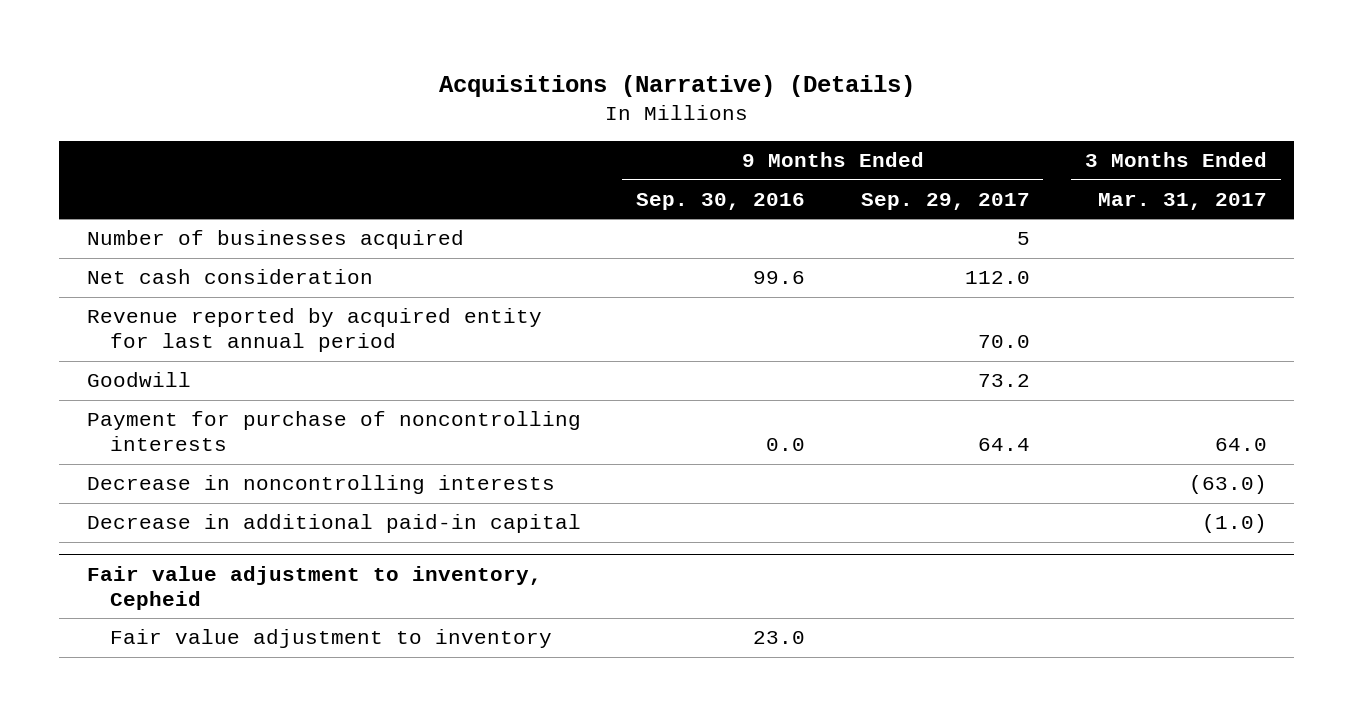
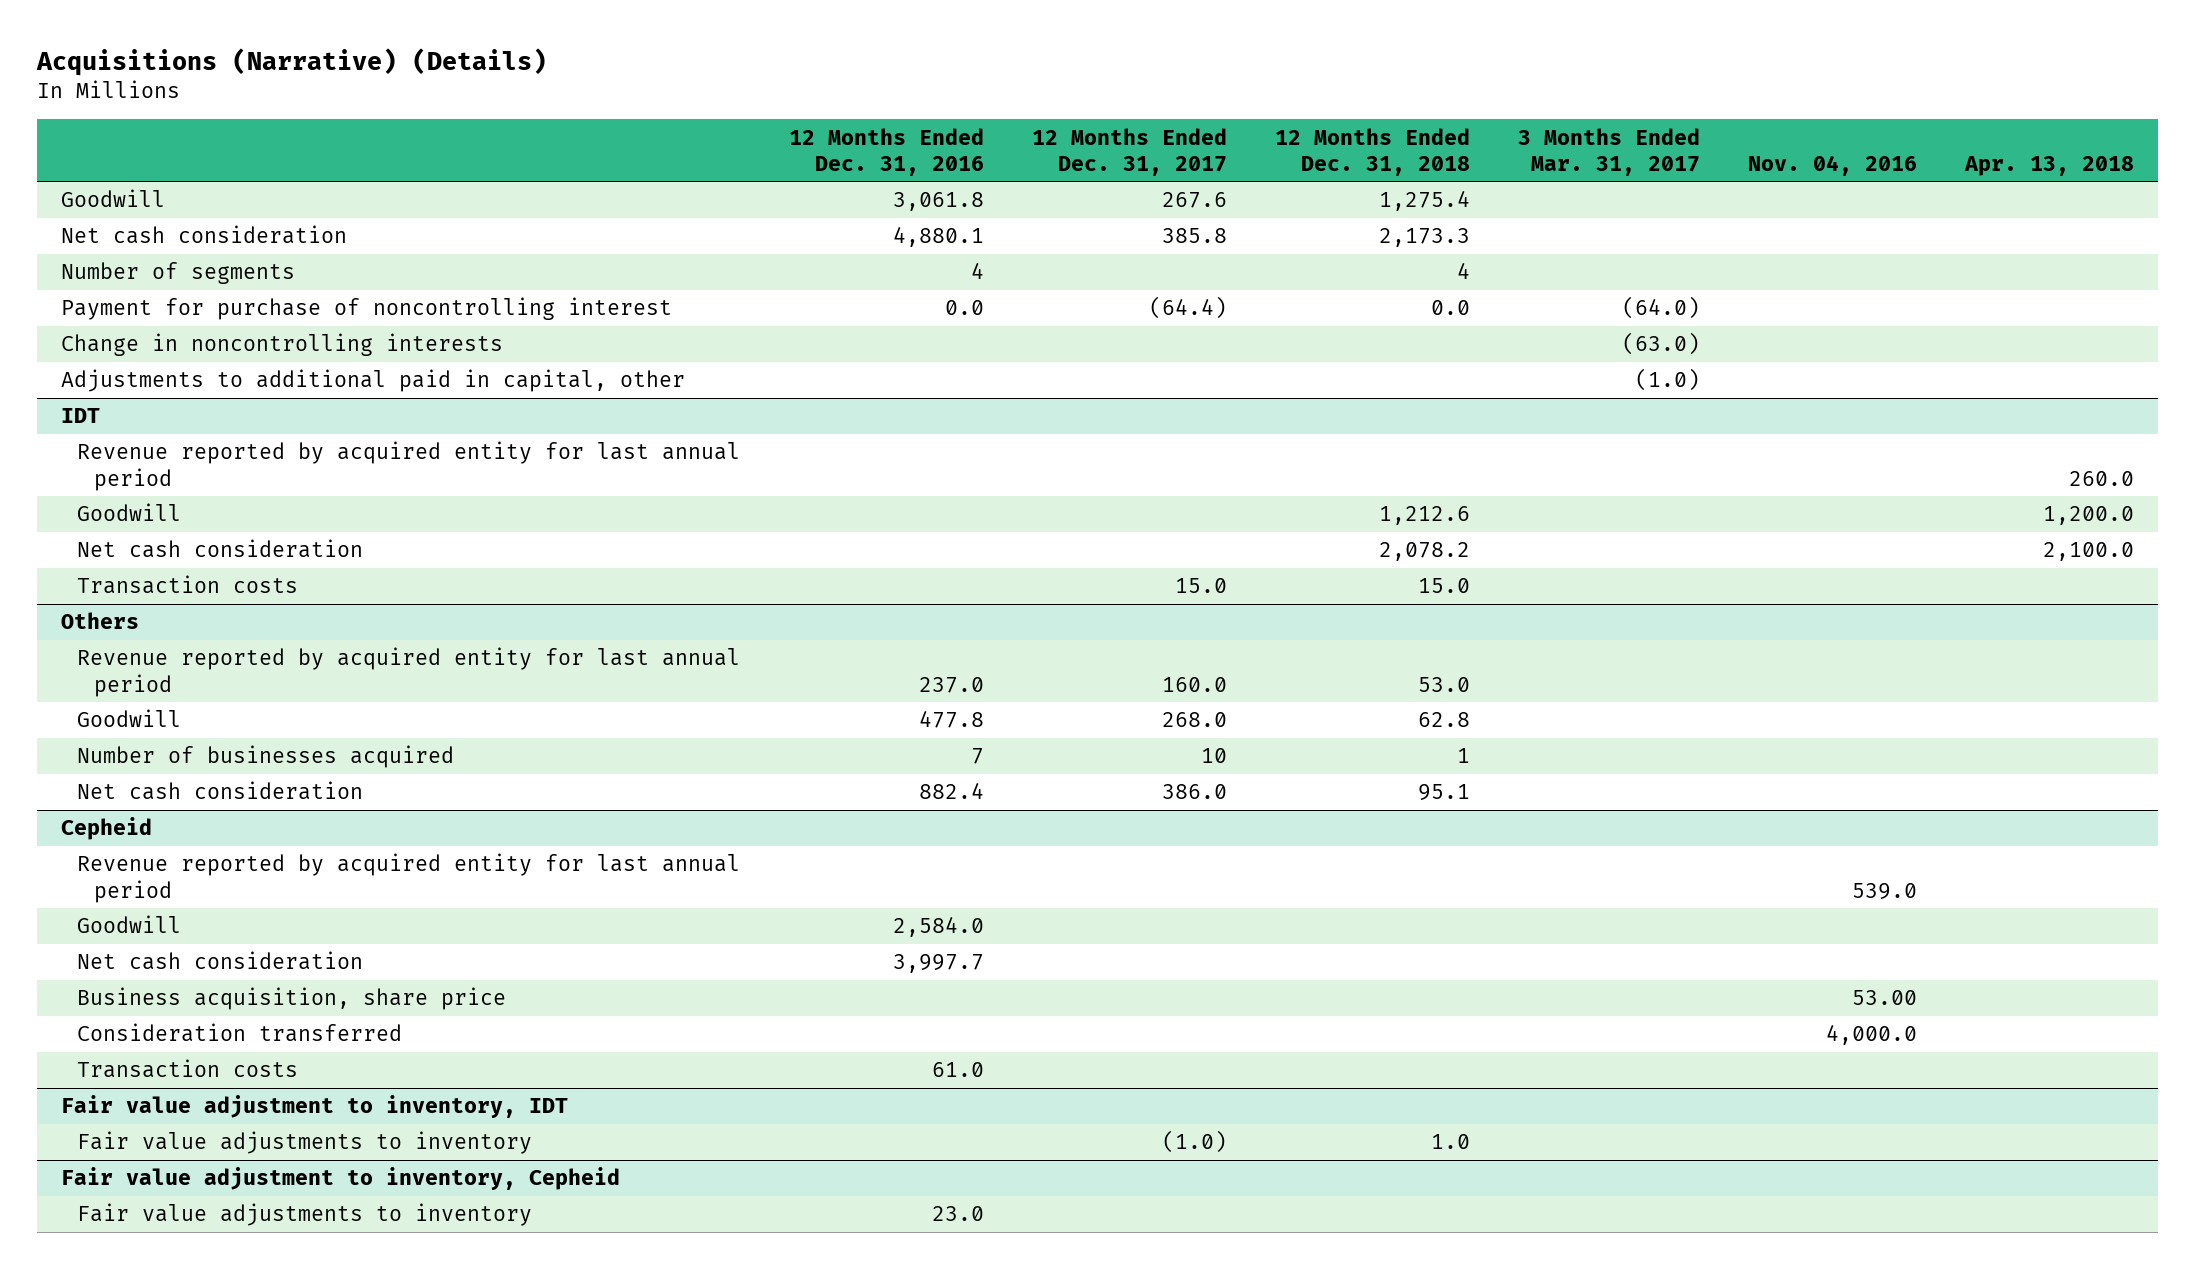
- | 9 Months Ended Sep. 30, 2016 | 9 Months Ended Sep. 29, 2017 | 3 Months Ended Mar. 31, 2017
+ | 12 Months Ended Dec. 31, 2016 | 12 Months Ended Dec. 31, 2017 | 12 Months Ended Dec. 31, 2018 | 3 Months Ended Mar. 31, 2017 | Nov. 04, 2016 | Apr. 13, 2018
- Number of businesses acquired | | 5 |
- Revenue reported by acquired entity for last annual period | | 70.0 |
- Payment for purchase of noncontrolling interests | 0.0 | 64.4 | 64.0
- Decrease in noncontrolling interests | | | (63.0)
- Decrease in additional paid-in capital | | | (1.0)
moved down: Net cash consideration | 4,880.1 | 385.8 | 2,173.3 | | |
+ Number of segments | 4 | | 4 | | |
+ Payment for purchase of noncontrolling interest | 0.0 | (64.4) | 0.0 | (64.0) | |
+ Change in noncontrolling interests | | | | (63.0) | |
+ Adjustments to additional paid in capital, other | | | | (1.0) | |
+ IDT
+ Revenue reported by acquired entity for last annual period | | | | | | 260.0
+ Goodwill | | | 1,212.6 | | | 1,200.0
+ Net cash consideration | | | 2,078.2 | | | 2,100.0
+ Transaction costs | | 15.0 | 15.0 | | |
+ Others
+ Revenue reported by acquired entity for last annual period | 237.0 | 160.0 | 53.0 | | |
+ Goodwill | 477.8 | 268.0 | 62.8 | | |
+ Number of businesses acquired | 7 | 10 | 1 | | |
+ Net cash consideration | 882.4 | 386.0 | 95.1 | | |
+ Cepheid
+ Revenue reported by acquired entity for last annual period | | | | | 539.0 |
+ Goodwill | 2,584.0 | | | | |
+ Net cash consideration | 3,997.7 | | | | |
+ Business acquisition, share price | | | | | 53.00 |
+ Consideration transferred | | | | | 4,000.0 |
+ Transaction costs | 61.0 | | | | |
+ Fair value adjustment to inventory, IDT
+ Fair value adjustments to inventory | | (1.0) | 1.0 | | |
@ Fair value adjustment to inventory, Cepheid
- Fair value adjustment to inventory | 23.0 | |
+ Fair value adjustments to inventory | 23.0 | | | | |

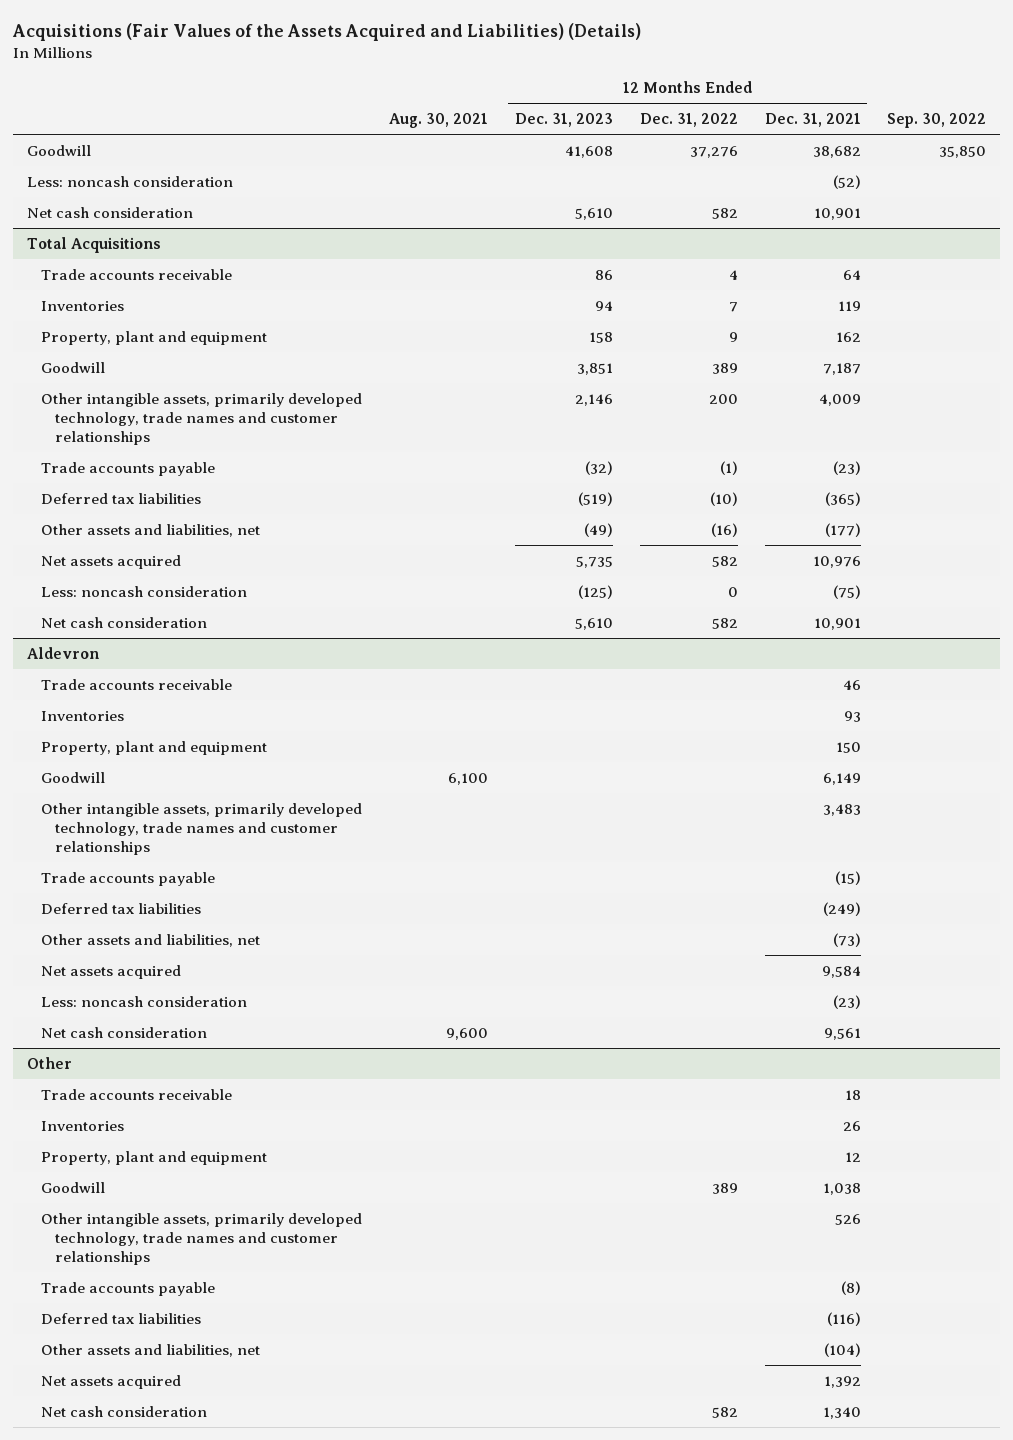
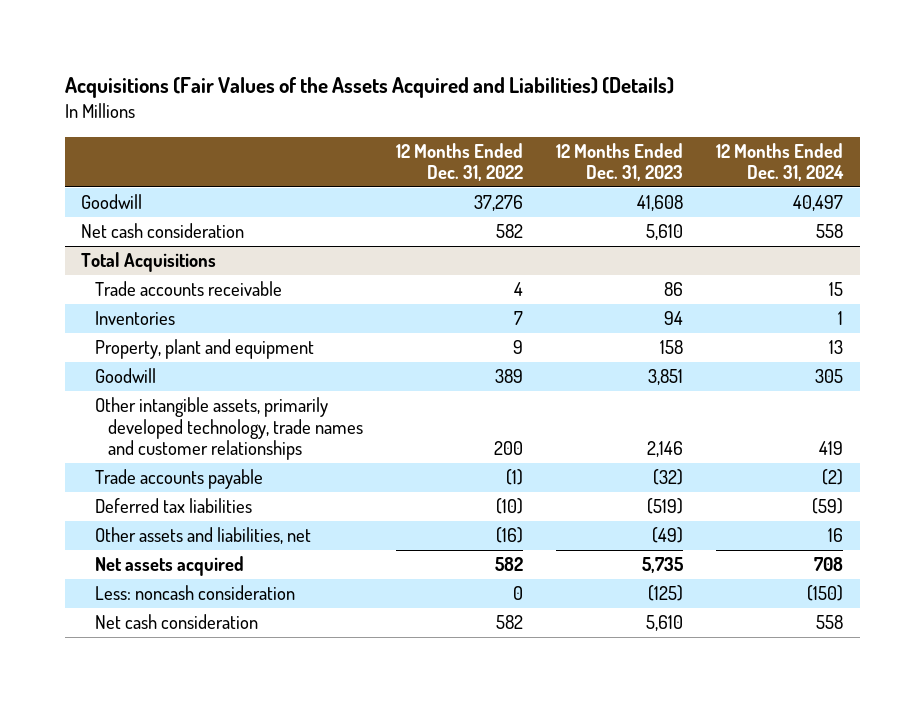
- | Aug. 30, 2021 | 12 Months Ended Dec. 31, 2023 | 12 Months Ended Dec. 31, 2022 | 12 Months Ended Dec. 31, 2021 | Sep. 30, 2022
+ | 12 Months Ended Dec. 31, 2022 | 12 Months Ended Dec. 31, 2023 | 12 Months Ended Dec. 31, 2024
- Less: noncash consideration | | | | (52) |
- Aldevron
- Trade accounts receivable | | | | 46 |
- Inventories | | | | 93 |
- Property, plant and equipment | | | | 150 |
- Goodwill | 6,100 | | | 6,149 |
- Other intangible assets, primarily developed technology, trade names and customer relationships | | | | 3,483 |
- Trade accounts payable | | | | (15) |
- Deferred tax liabilities | | | | (249) |
- Other assets and liabilities, net | | | | (73) |
- Net assets acquired | | | | 9,584 |
- Less: noncash consideration | | | | (23) |
- Net cash consideration | 9,600 | | | 9,561 |
- Other
- Trade accounts receivable | | | | 18 |
- Inventories | | | | 26 |
- Property, plant and equipment | | | | 12 |
- Goodwill | | | 389 | 1,038 |
- Other intangible assets, primarily developed technology, trade names and customer relationships | | | | 526 |
- Trade accounts payable | | | | (8) |
- Deferred tax liabilities | | | | (116) |
- Other assets and liabilities, net | | | | (104) |
- Net assets acquired | | | | 1,392 |
- Net cash consideration | | | 582 | 1,340 |

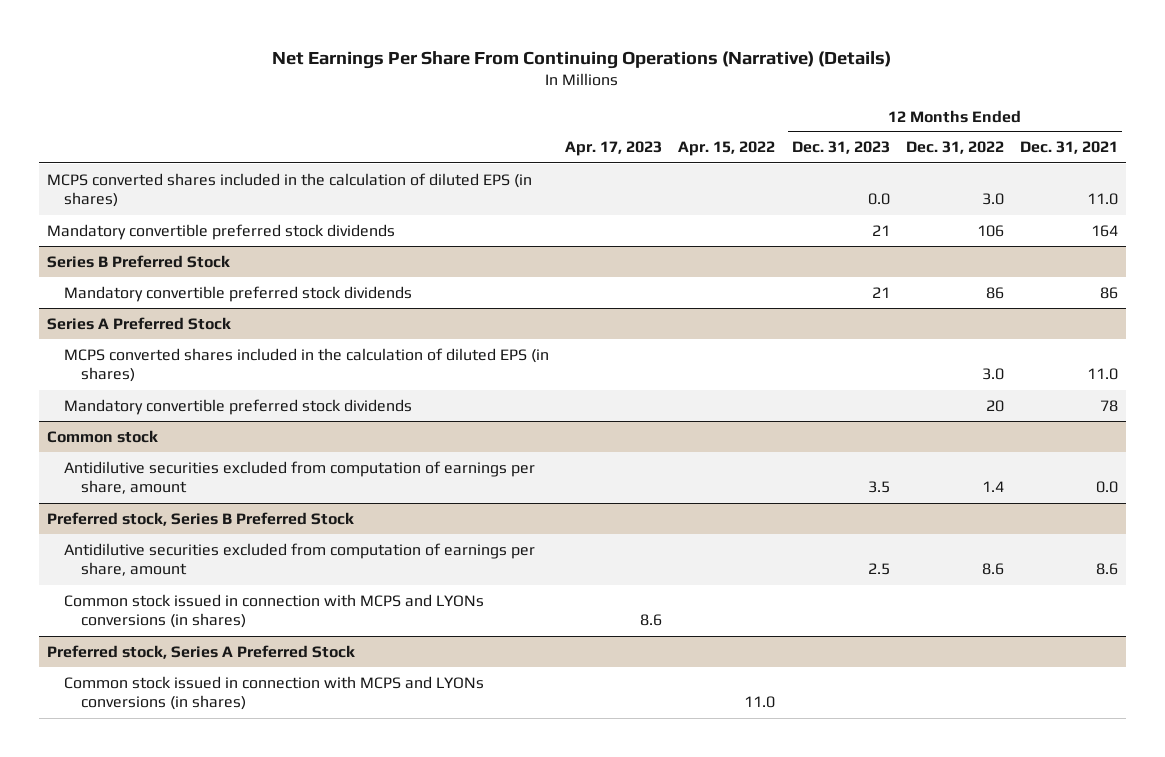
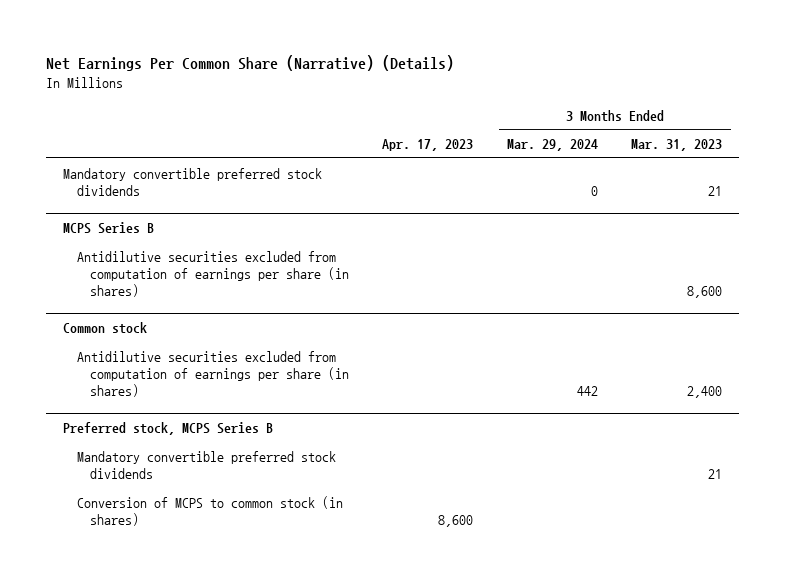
- Net Earnings Per Share From Continuing Operations (Narrative) (Details)
+ Net Earnings Per Common Share (Narrative) (Details)
- | Apr. 17, 2023 | Apr. 15, 2022 | 12 Months Ended Dec. 31, 2023 | 12 Months Ended Dec. 31, 2022 | 12 Months Ended Dec. 31, 2021
+ | Apr. 17, 2023 | 3 Months Ended Mar. 29, 2024 | 3 Months Ended Mar. 31, 2023
- MCPS converted shares included in the calculation of diluted EPS (in shares) | | | 0.0 | 3.0 | 11.0
- Series B Preferred Stock
- Mandatory convertible preferred stock dividends | | | 21 | 86 | 86
- Series A Preferred Stock
- MCPS converted shares included in the calculation of diluted EPS (in shares) | | | | 3.0 | 11.0
- Mandatory convertible preferred stock dividends | | | | 20 | 78
+ MCPS Series B
+ Antidilutive securities excluded from computation of earnings per share (in shares) | | | 8,600
@ Common stock
- Antidilutive securities excluded from computation of earnings per share, amount | | | 3.5 | 1.4 | 0.0
- Preferred stock, Series B Preferred Stock
- Antidilutive securities excluded from computation of earnings per share, amount | | | 2.5 | 8.6 | 8.6
- Common stock issued in connection with MCPS and LYONs conversions (in shares) | 8.6 | | | |
- Preferred stock, Series A Preferred Stock
- Common stock issued in connection with MCPS and LYONs conversions (in shares) | | 11.0 | | |
@ Common stock
+ Antidilutive securities excluded from computation of earnings per share (in shares) | | 442 | 2,400
+ Preferred stock, MCPS Series B
+ Mandatory convertible preferred stock dividends | | | 21
+ Conversion of MCPS to common stock (in shares) | 8,600 | |

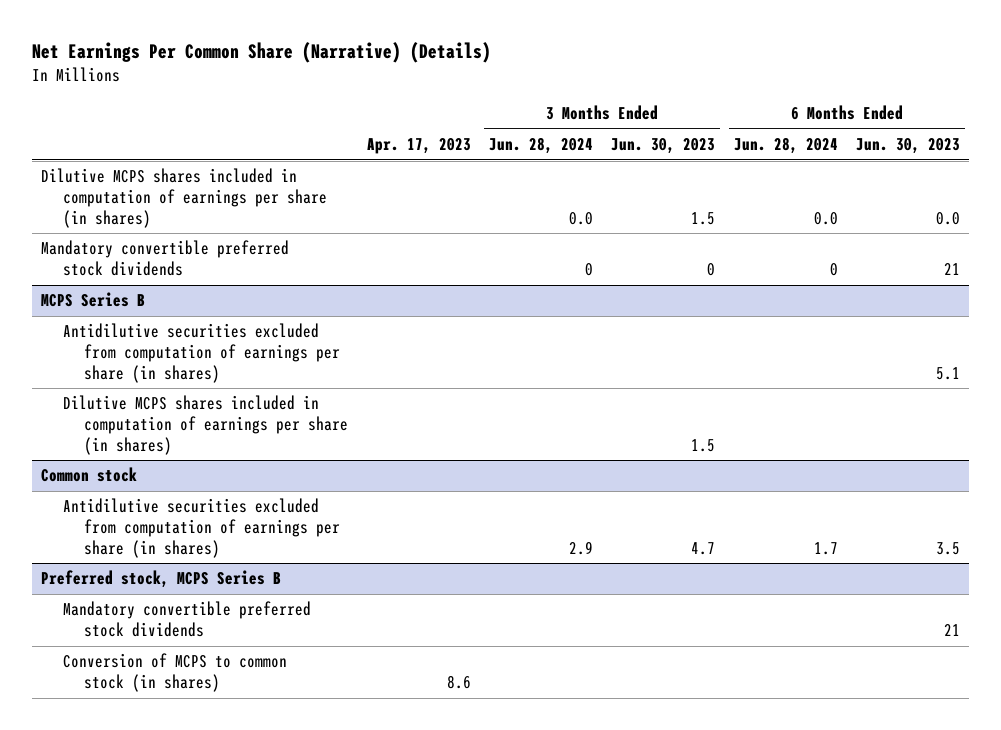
- | Apr. 17, 2023 | 3 Months Ended Mar. 29, 2024 | 3 Months Ended Mar. 31, 2023
+ | Apr. 17, 2023 | 3 Months Ended Jun. 28, 2024 | 3 Months Ended Jun. 30, 2023 | 6 Months Ended Jun. 28, 2024 | 6 Months Ended Jun. 30, 2023
+ Dilutive MCPS shares included in computation of earnings per share (in shares) | | 0.0 | 1.5 | 0.0 | 0.0
@ MCPS Series B
+ Dilutive MCPS shares included in computation of earnings per share (in shares) | | | 1.5 | |
@ Preferred stock, MCPS Series B
- Conversion of MCPS to common stock (in shares) | 8,600 | |
+ Conversion of MCPS to common stock (in shares) | 8.6 | | | |

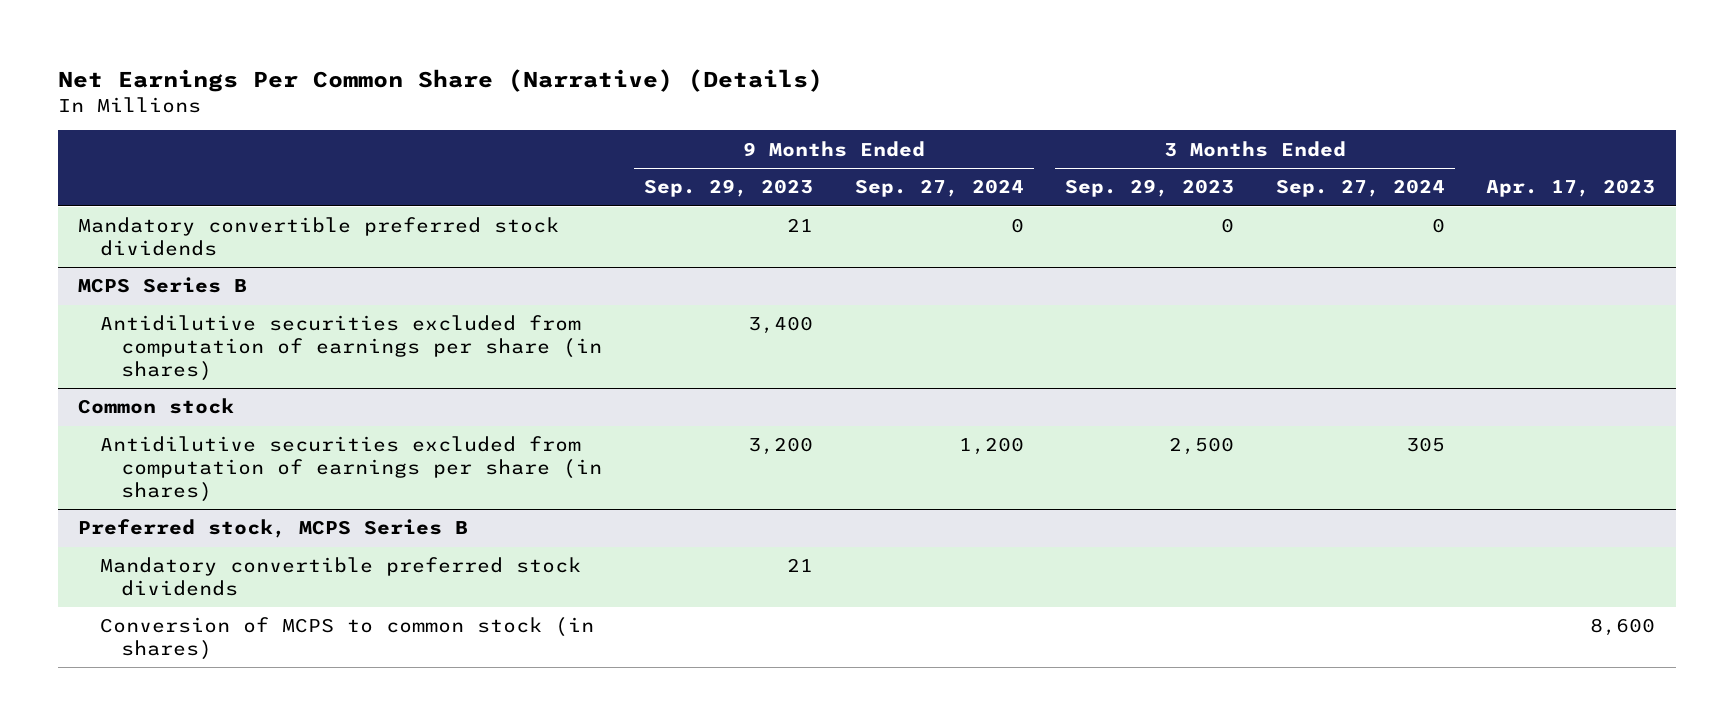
- | Apr. 17, 2023 | 3 Months Ended Jun. 28, 2024 | 3 Months Ended Jun. 30, 2023 | 6 Months Ended Jun. 28, 2024 | 6 Months Ended Jun. 30, 2023
+ | 9 Months Ended Sep. 29, 2023 | 9 Months Ended Sep. 27, 2024 | 3 Months Ended Sep. 29, 2023 | 3 Months Ended Sep. 27, 2024 | Apr. 17, 2023
- Dilutive MCPS shares included in computation of earnings per share (in shares) | | 0.0 | 1.5 | 0.0 | 0.0
@ MCPS Series B
- Dilutive MCPS shares included in computation of earnings per share (in shares) | | | 1.5 | |
@ Preferred stock, MCPS Series B
- Conversion of MCPS to common stock (in shares) | 8.6 | | | |
+ Conversion of MCPS to common stock (in shares) | | | | | 8,600

